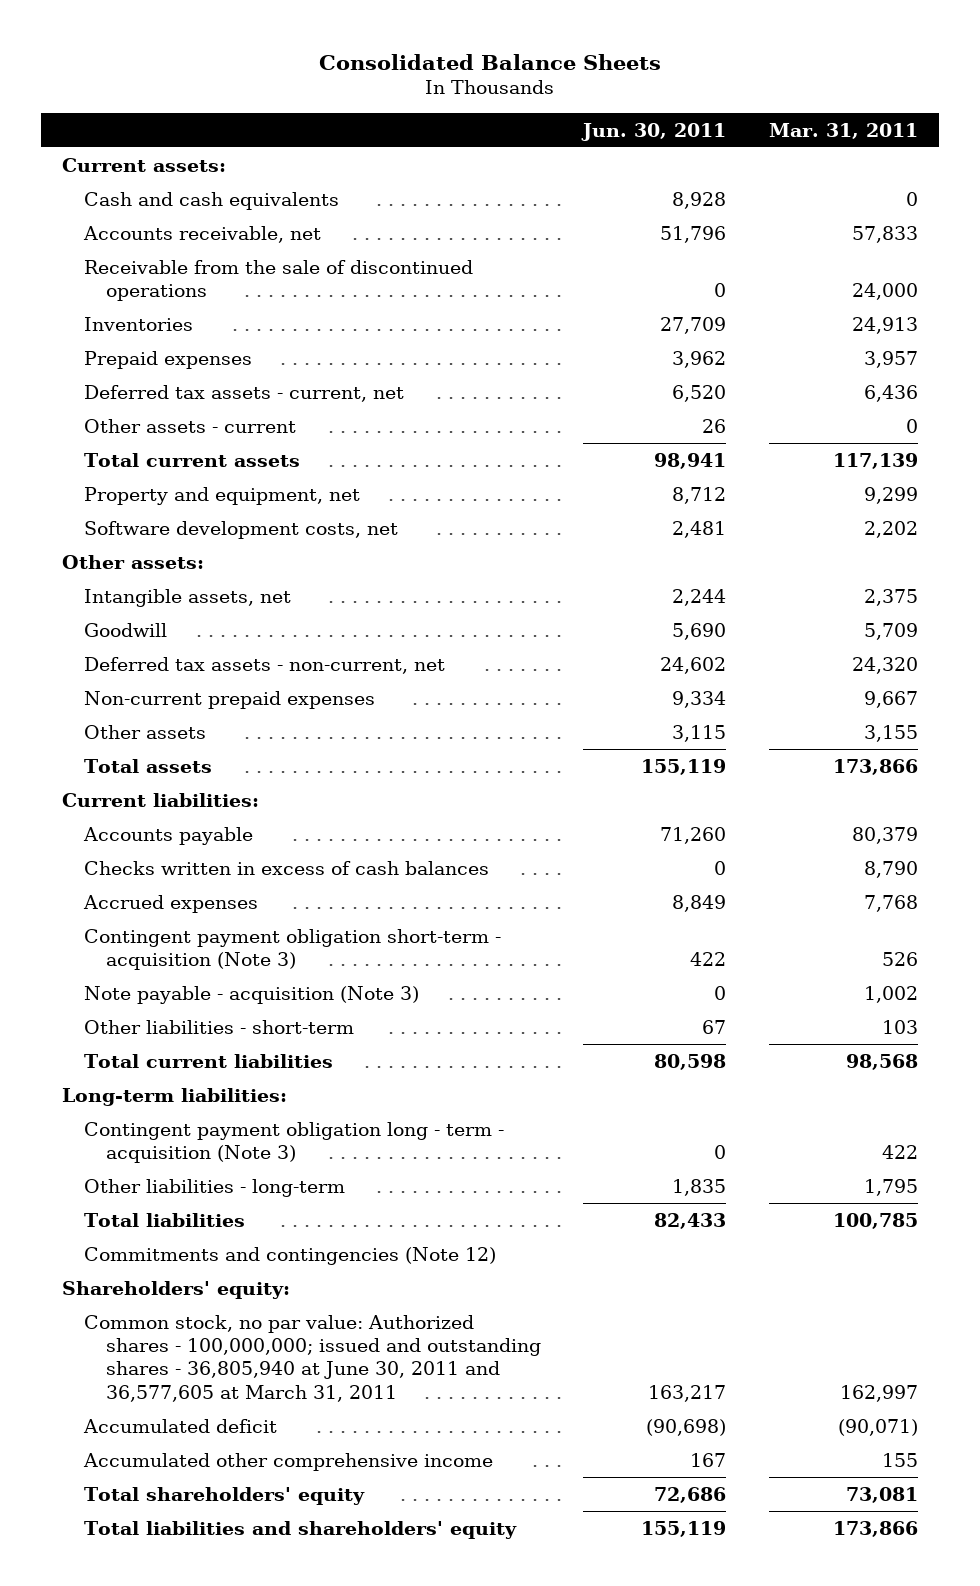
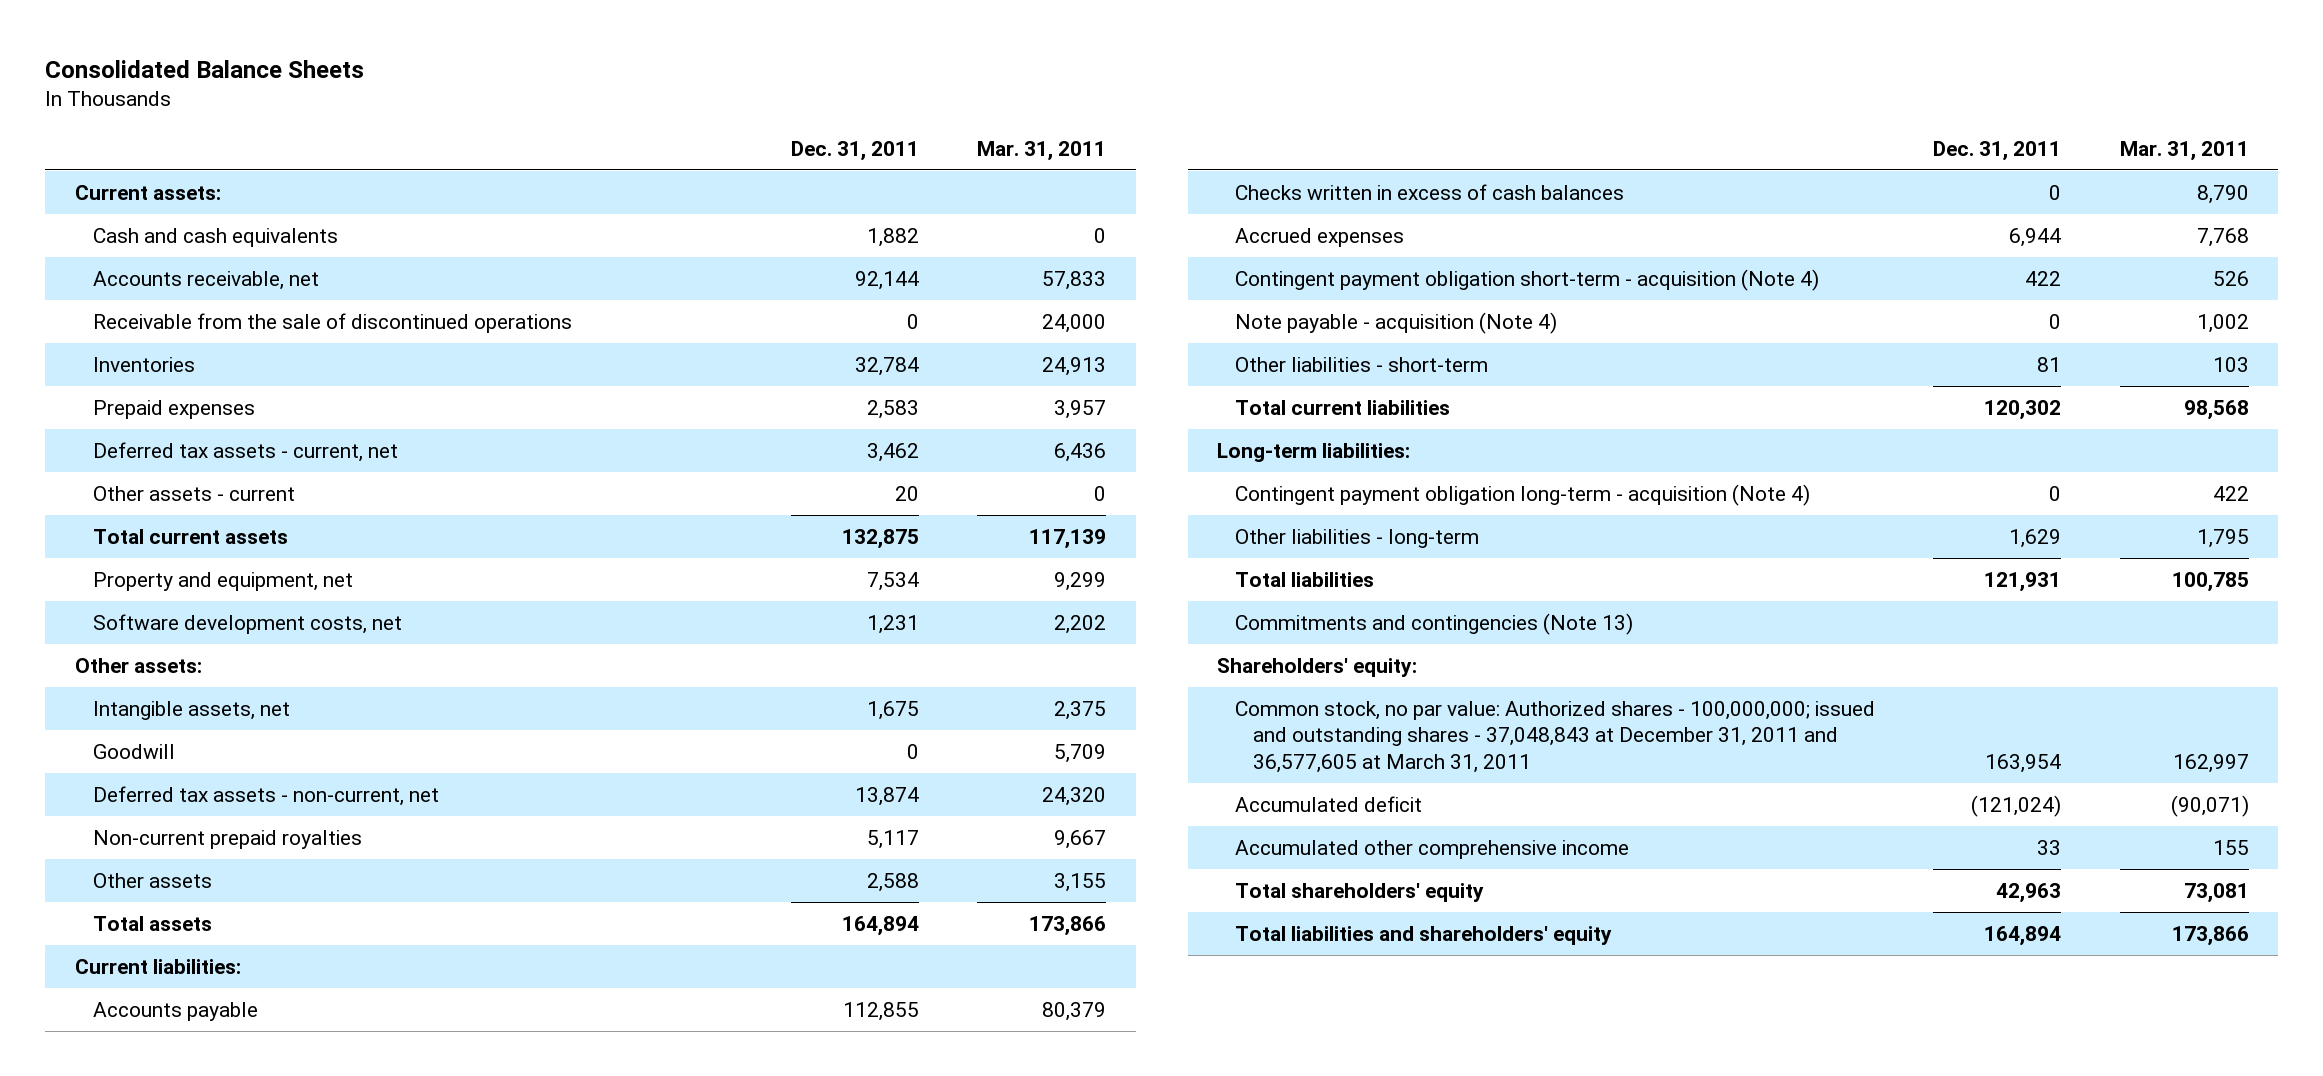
- | Jun. 30, 2011 | Mar. 31, 2011
+ | Dec. 31, 2011 | Mar. 31, 2011
- Non-current prepaid expenses | 9,334 | 9,667
+ Non-current prepaid royalties | 5,117 | 9,667
- Contingent payment obligation short-term - acquisition (Note 3) | 422 | 526
- Note payable - acquisition (Note 3) | 0 | 1,002
+ Contingent payment obligation short-term - acquisition (Note 4) | 422 | 526
+ Note payable - acquisition (Note 4) | 0 | 1,002
- Contingent payment obligation long - term - acquisition (Note 3) | 0 | 422
+ Contingent payment obligation long-term - acquisition (Note 4) | 0 | 422
- Commitments and contingencies (Note 12)
+ Commitments and contingencies (Note 13)
- Common stock, no par value: Authorized shares - 100,000,000; issued and outstanding shares - 36,805,940 at June 30, 2011 and 36,577,605 at March 31, 2011 | 163,217 | 162,997
+ Common stock, no par value: Authorized shares - 100,000,000; issued and outstanding shares - 37,048,843 at December 31, 2011 and 36,577,605 at March 31, 2011 | 163,954 | 162,997

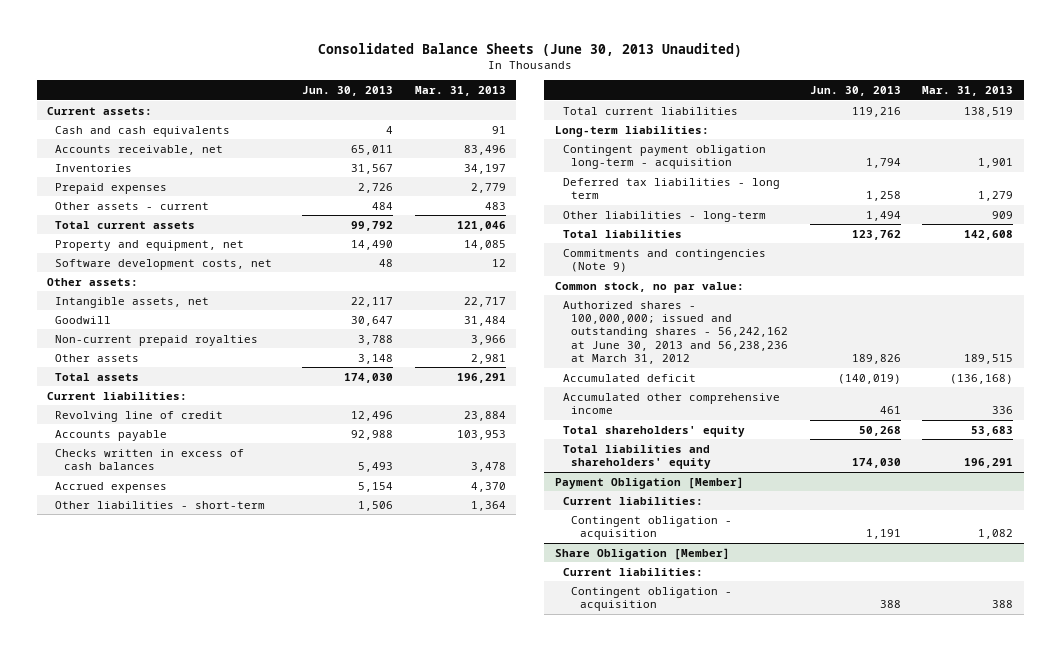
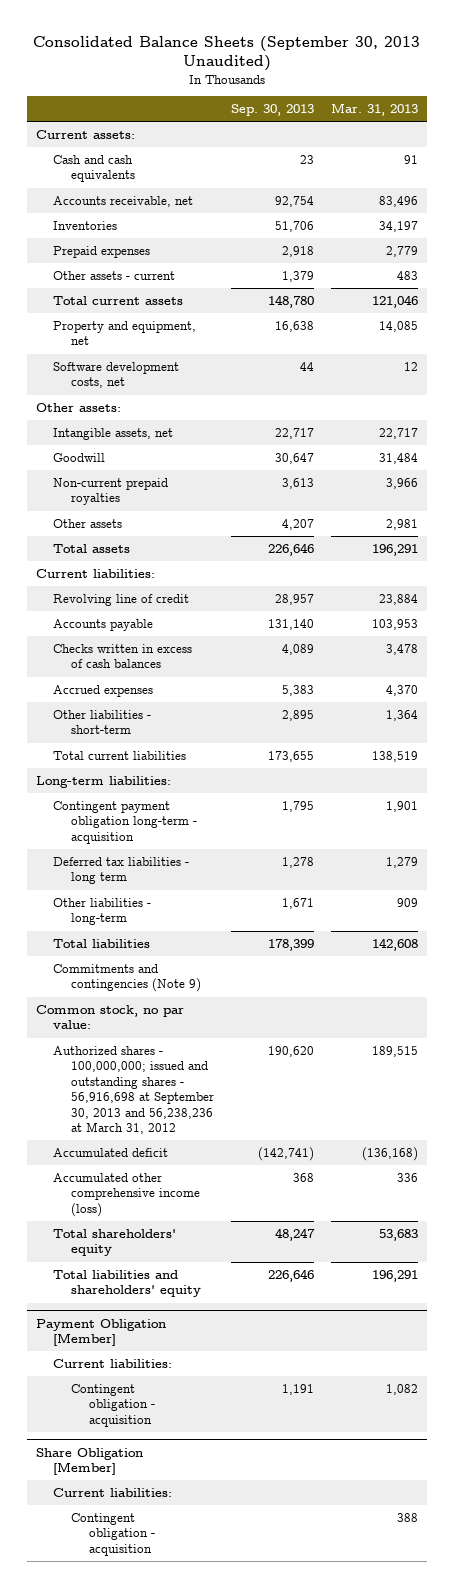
- Consolidated Balance Sheets (June 30, 2013 Unaudited)
+ Consolidated Balance Sheets (September 30, 2013 Unaudited)
- | Jun. 30, 2013 | Mar. 31, 2013
+ | Sep. 30, 2013 | Mar. 31, 2013
- Authorized shares - 100,000,000; issued and outstanding shares - 56,242,162 at June 30, 2013 and 56,238,236 at March 31, 2012 | 189,826 | 189,515
+ Authorized shares - 100,000,000; issued and outstanding shares - 56,916,698 at September 30, 2013 and 56,238,236 at March 31, 2012 | 190,620 | 189,515
- Accumulated other comprehensive income | 461 | 336
+ Accumulated other comprehensive income (loss) | 368 | 336

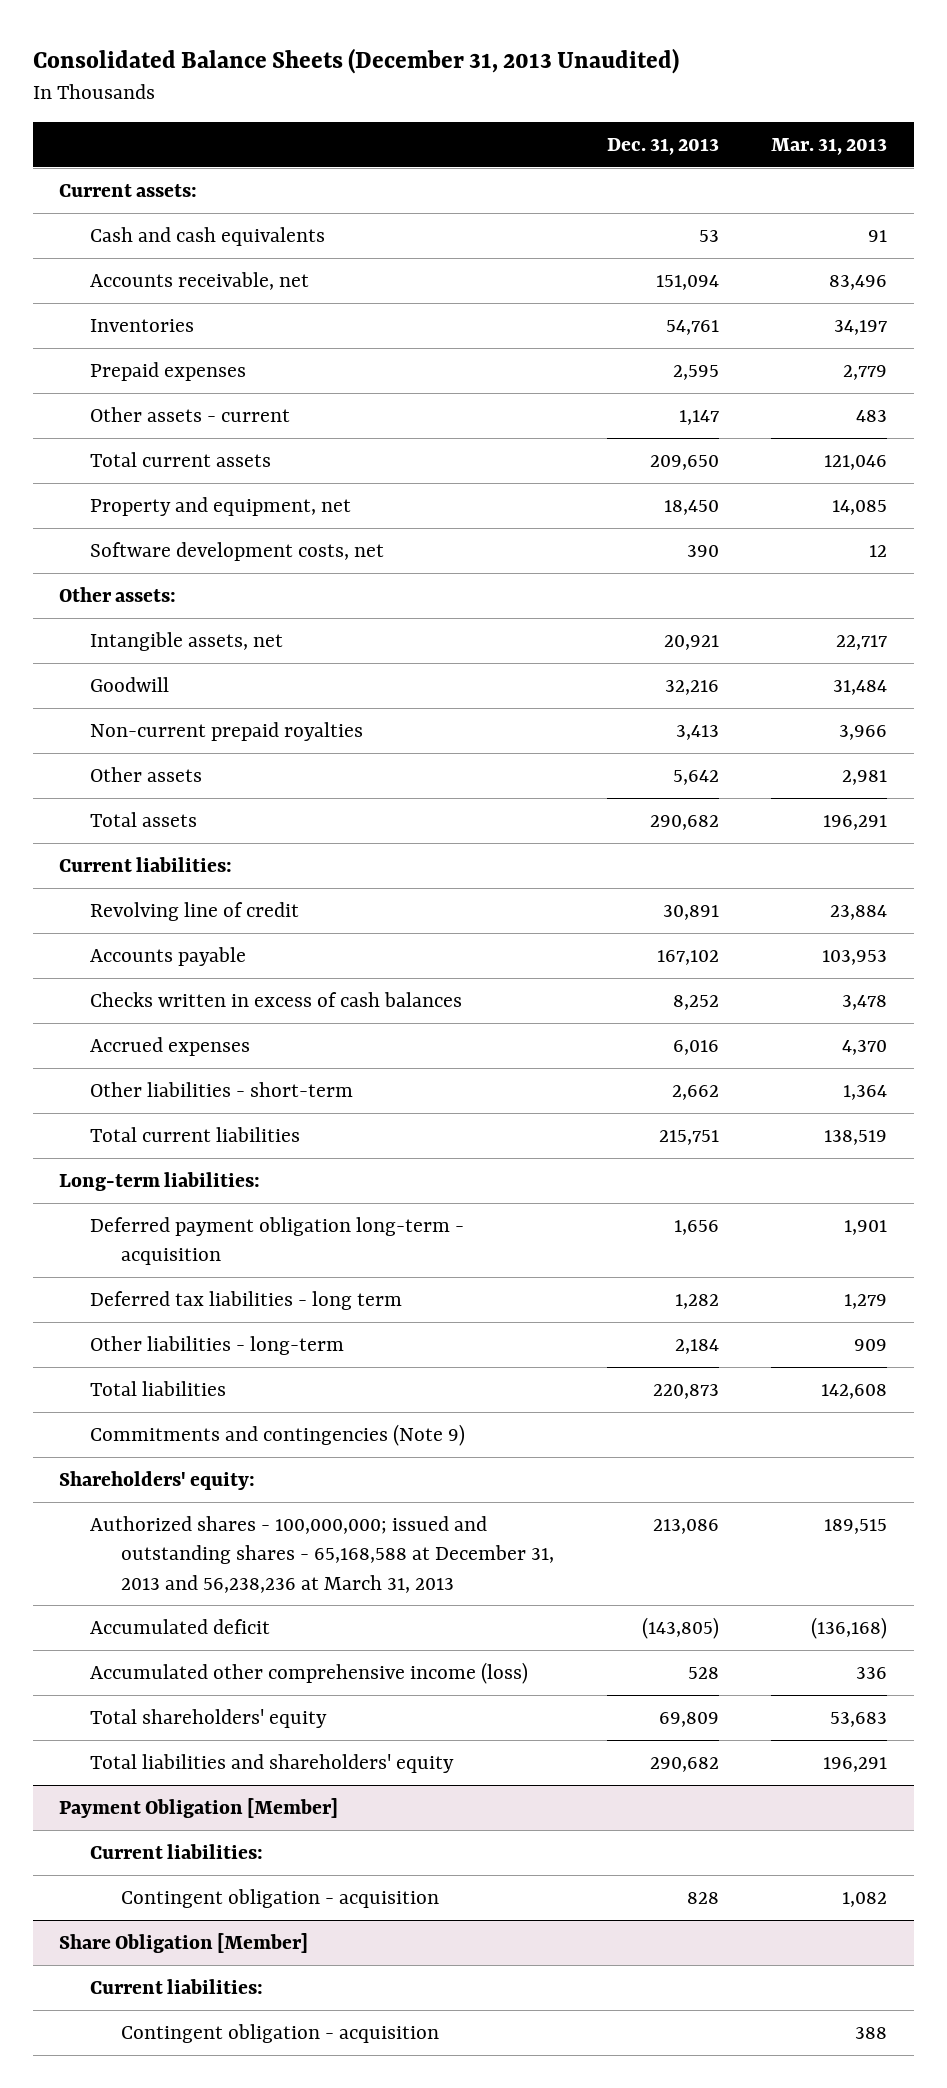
- Consolidated Balance Sheets (September 30, 2013 Unaudited)
+ Consolidated Balance Sheets (December 31, 2013 Unaudited)
- | Sep. 30, 2013 | Mar. 31, 2013
+ | Dec. 31, 2013 | Mar. 31, 2013
- Contingent payment obligation long-term - acquisition | 1,795 | 1,901
+ Deferred payment obligation long-term - acquisition | 1,656 | 1,901
- Common stock, no par value:
- Authorized shares - 100,000,000; issued and outstanding shares - 56,916,698 at September 30, 2013 and 56,238,236 at March 31, 2012 | 190,620 | 189,515
+ Shareholders' equity:
+ Authorized shares - 100,000,000; issued and outstanding shares - 65,168,588 at December 31, 2013 and 56,238,236 at March 31, 2013 | 213,086 | 189,515

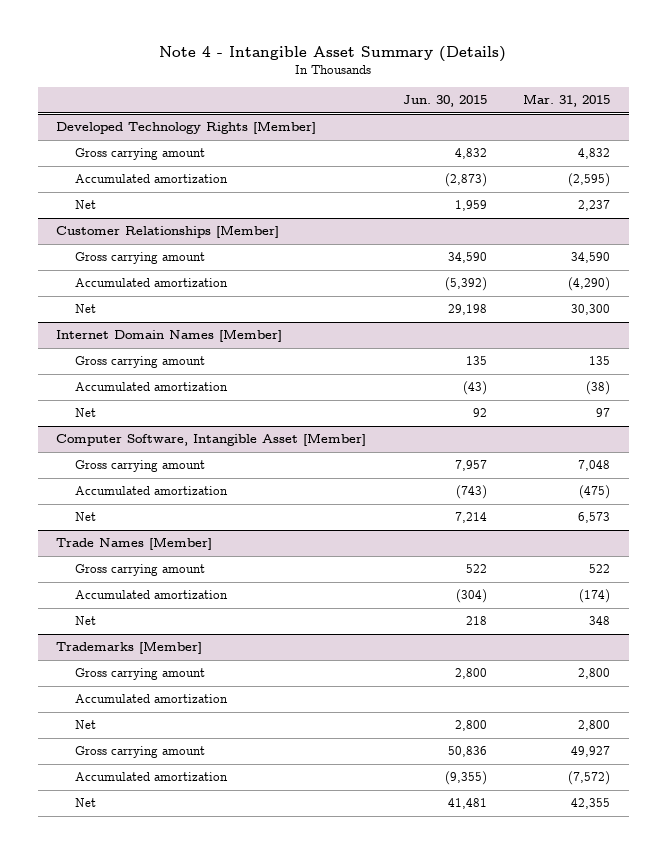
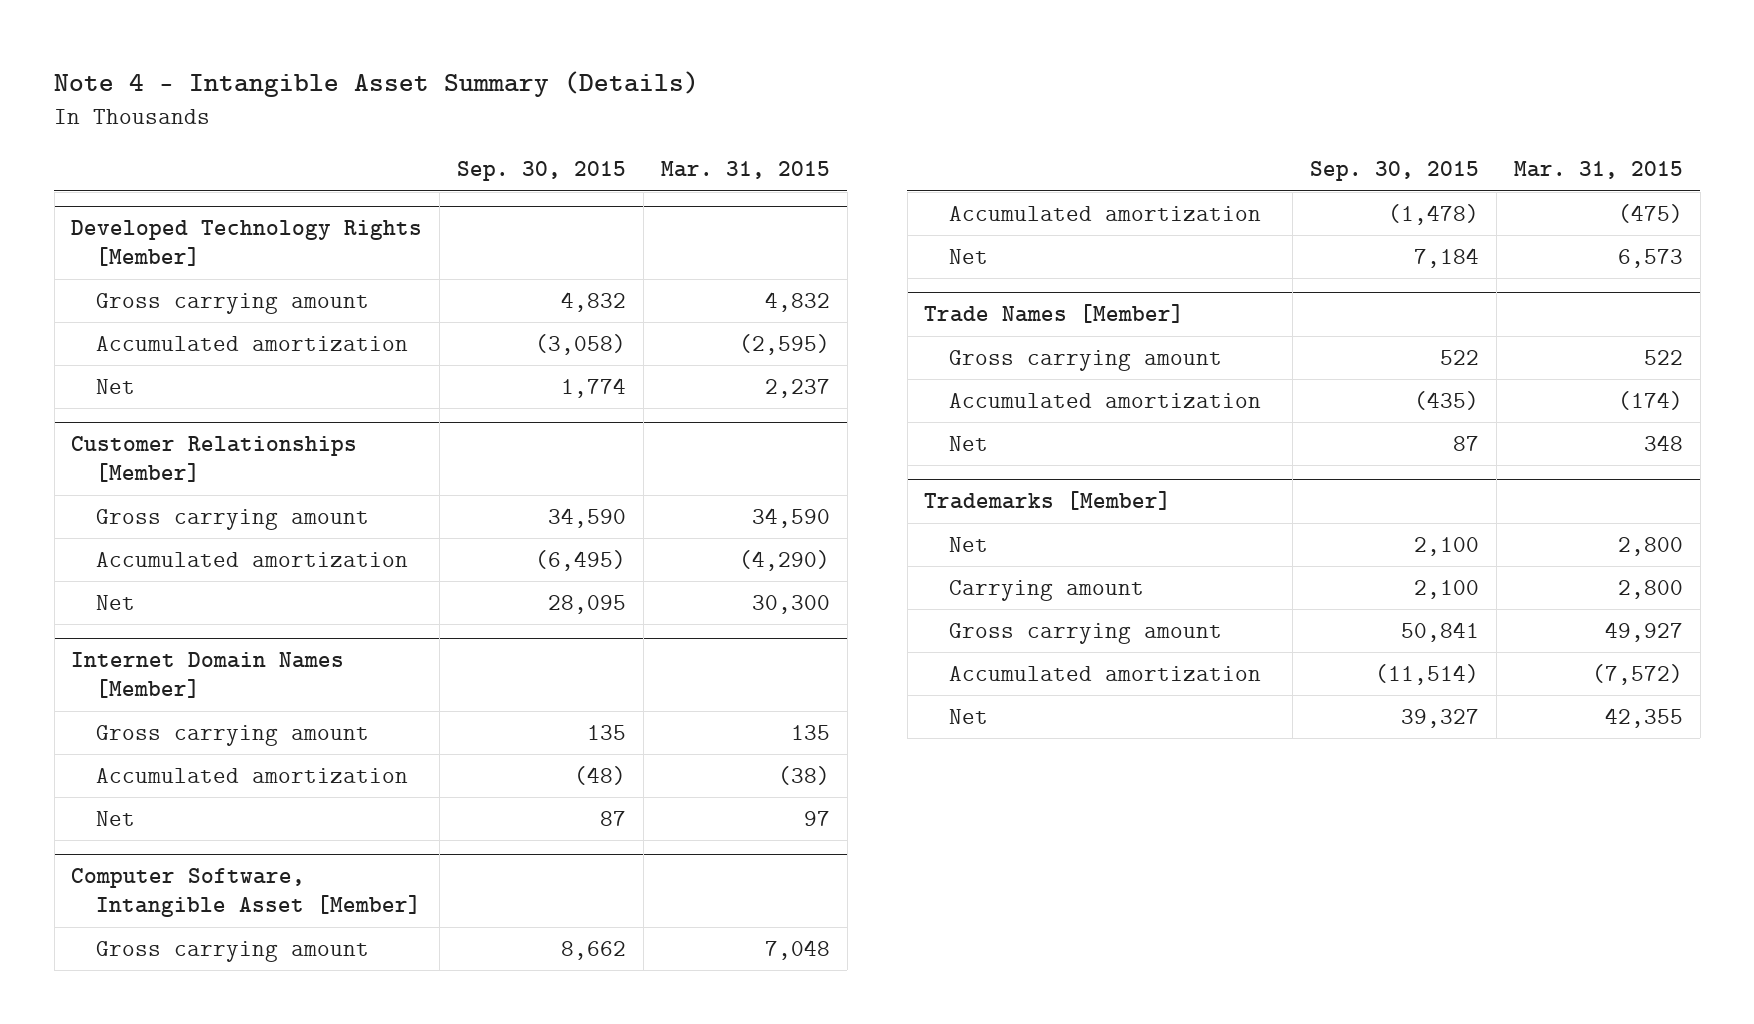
- | Jun. 30, 2015 | Mar. 31, 2015
+ | Sep. 30, 2015 | Mar. 31, 2015
@ Trademarks [Member]
- Gross carrying amount | 2,800 | 2,800
- Accumulated amortization
+ Carrying amount | 2,100 | 2,800

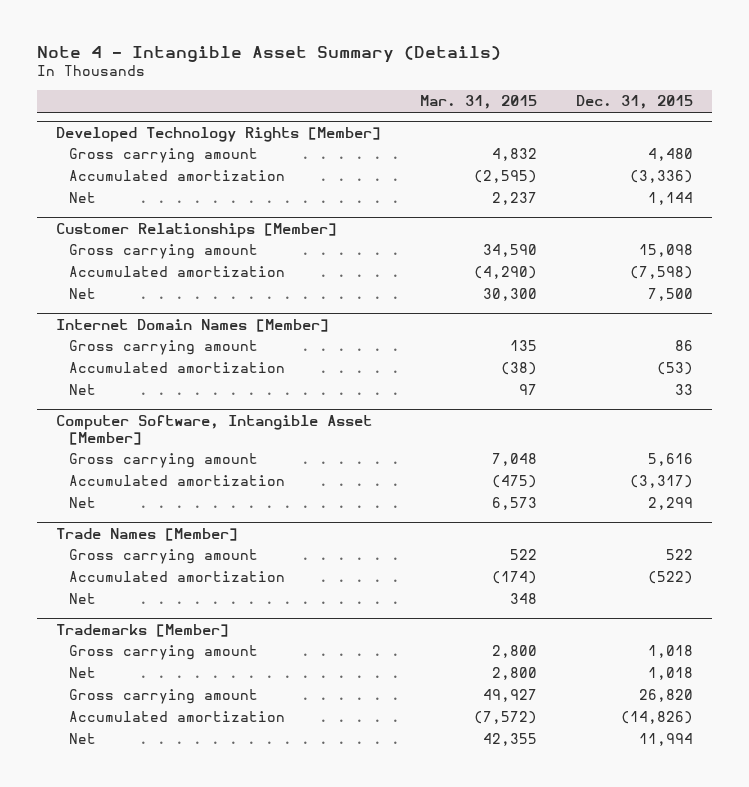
- | Sep. 30, 2015 | Mar. 31, 2015
+ | Mar. 31, 2015 | Dec. 31, 2015
@ Trademarks [Member]
+ Gross carrying amount | 2,800 | 1,018
- Carrying amount | 2,100 | 2,800

